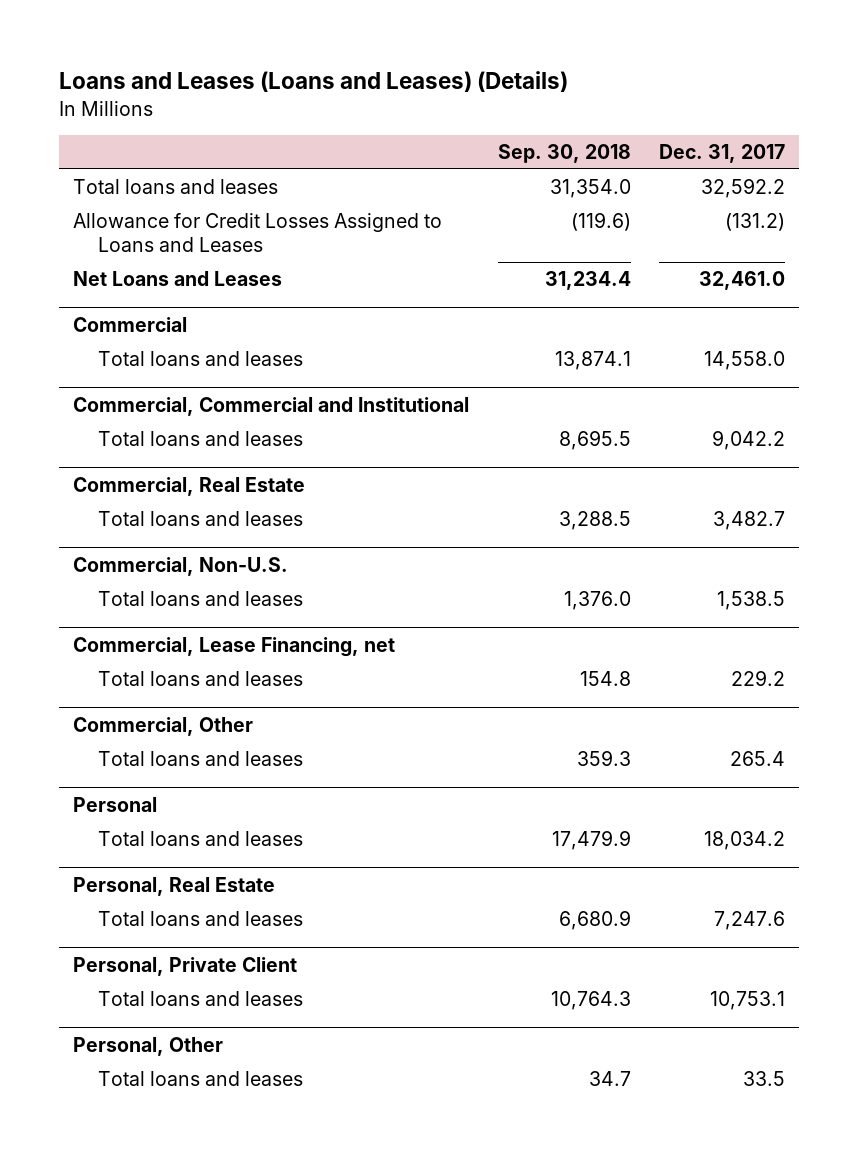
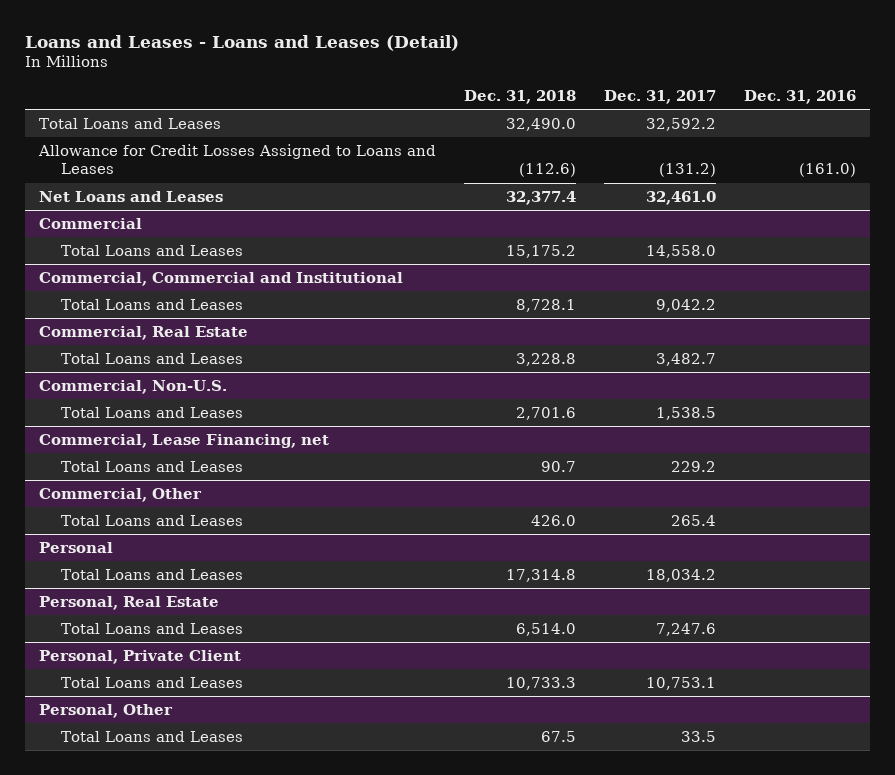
- Loans and Leases (Loans and Leases) (Details)
+ Loans and Leases - Loans and Leases (Detail)
- | Sep. 30, 2018 | Dec. 31, 2017
+ | Dec. 31, 2018 | Dec. 31, 2017 | Dec. 31, 2016
- Total loans and leases | 31,354.0 | 32,592.2
+ Total Loans and Leases | 32,490.0 | 32,592.2 |
@ Commercial
- Total loans and leases | 13,874.1 | 14,558.0
+ Total Loans and Leases | 15,175.2 | 14,558.0 |
@ Commercial, Commercial and Institutional
- Total loans and leases | 8,695.5 | 9,042.2
+ Total Loans and Leases | 8,728.1 | 9,042.2 |
@ Commercial, Real Estate
- Total loans and leases | 3,288.5 | 3,482.7
+ Total Loans and Leases | 3,228.8 | 3,482.7 |
@ Commercial, Non-U.S.
- Total loans and leases | 1,376.0 | 1,538.5
+ Total Loans and Leases | 2,701.6 | 1,538.5 |
@ Commercial, Lease Financing, net
- Total loans and leases | 154.8 | 229.2
+ Total Loans and Leases | 90.7 | 229.2 |
@ Commercial, Other
- Total loans and leases | 359.3 | 265.4
+ Total Loans and Leases | 426.0 | 265.4 |
@ Personal
- Total loans and leases | 17,479.9 | 18,034.2
+ Total Loans and Leases | 17,314.8 | 18,034.2 |
@ Personal, Real Estate
- Total loans and leases | 6,680.9 | 7,247.6
+ Total Loans and Leases | 6,514.0 | 7,247.6 |
@ Personal, Private Client
- Total loans and leases | 10,764.3 | 10,753.1
+ Total Loans and Leases | 10,733.3 | 10,753.1 |
@ Personal, Other
- Total loans and leases | 34.7 | 33.5
+ Total Loans and Leases | 67.5 | 33.5 |

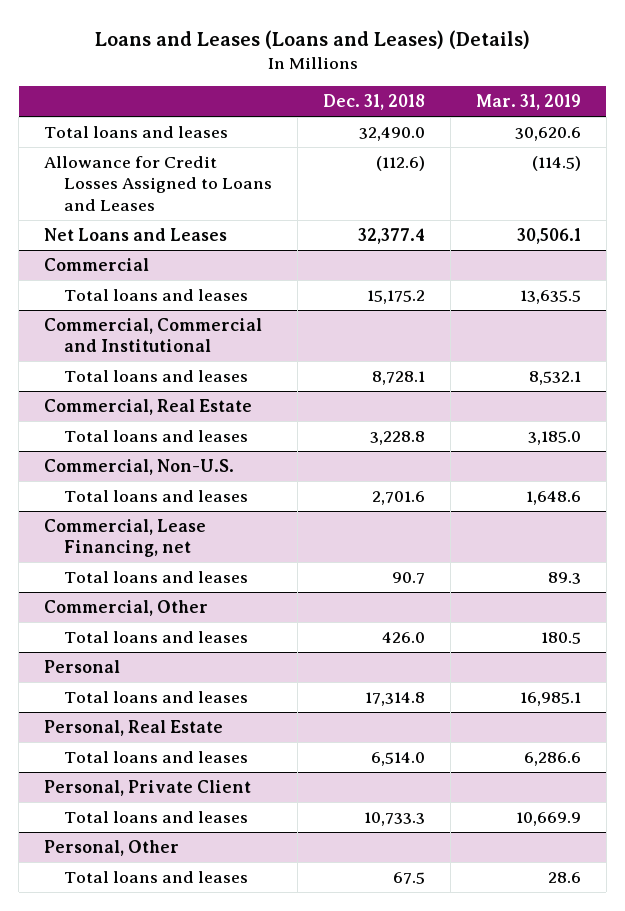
- Loans and Leases - Loans and Leases (Detail)
+ Loans and Leases (Loans and Leases) (Details)
- | Dec. 31, 2018 | Dec. 31, 2017 | Dec. 31, 2016
+ | Dec. 31, 2018 | Mar. 31, 2019
- Total Loans and Leases | 32,490.0 | 32,592.2 |
+ Total loans and leases | 32,490.0 | 30,620.6
@ Commercial
- Total Loans and Leases | 15,175.2 | 14,558.0 |
+ Total loans and leases | 15,175.2 | 13,635.5
@ Commercial, Commercial and Institutional
- Total Loans and Leases | 8,728.1 | 9,042.2 |
+ Total loans and leases | 8,728.1 | 8,532.1
@ Commercial, Real Estate
- Total Loans and Leases | 3,228.8 | 3,482.7 |
+ Total loans and leases | 3,228.8 | 3,185.0
@ Commercial, Non-U.S.
- Total Loans and Leases | 2,701.6 | 1,538.5 |
+ Total loans and leases | 2,701.6 | 1,648.6
@ Commercial, Lease Financing, net
- Total Loans and Leases | 90.7 | 229.2 |
+ Total loans and leases | 90.7 | 89.3
@ Commercial, Other
- Total Loans and Leases | 426.0 | 265.4 |
+ Total loans and leases | 426.0 | 180.5
@ Personal
- Total Loans and Leases | 17,314.8 | 18,034.2 |
+ Total loans and leases | 17,314.8 | 16,985.1
@ Personal, Real Estate
- Total Loans and Leases | 6,514.0 | 7,247.6 |
+ Total loans and leases | 6,514.0 | 6,286.6
@ Personal, Private Client
- Total Loans and Leases | 10,733.3 | 10,753.1 |
+ Total loans and leases | 10,733.3 | 10,669.9
@ Personal, Other
- Total Loans and Leases | 67.5 | 33.5 |
+ Total loans and leases | 67.5 | 28.6

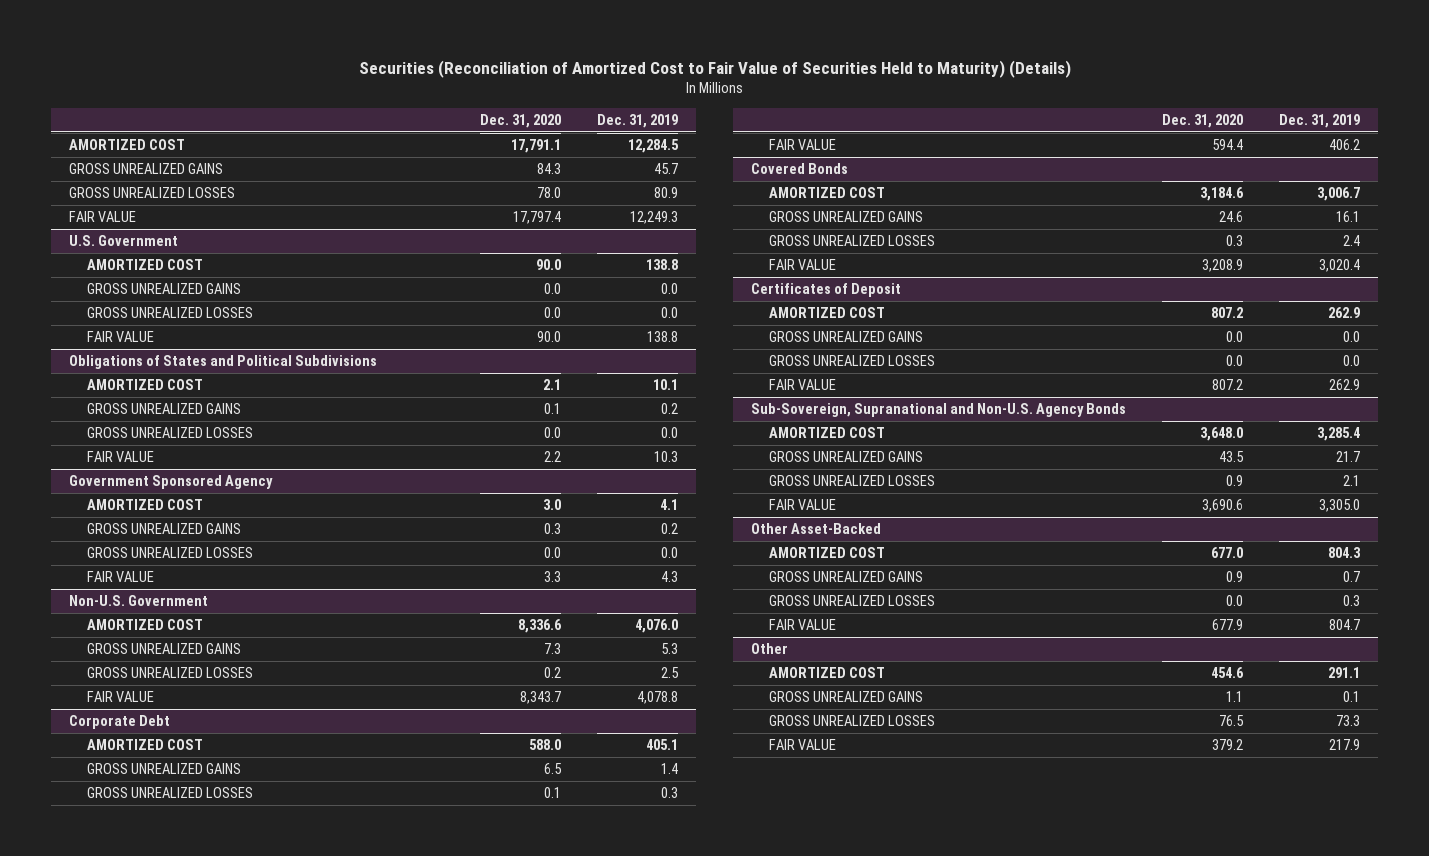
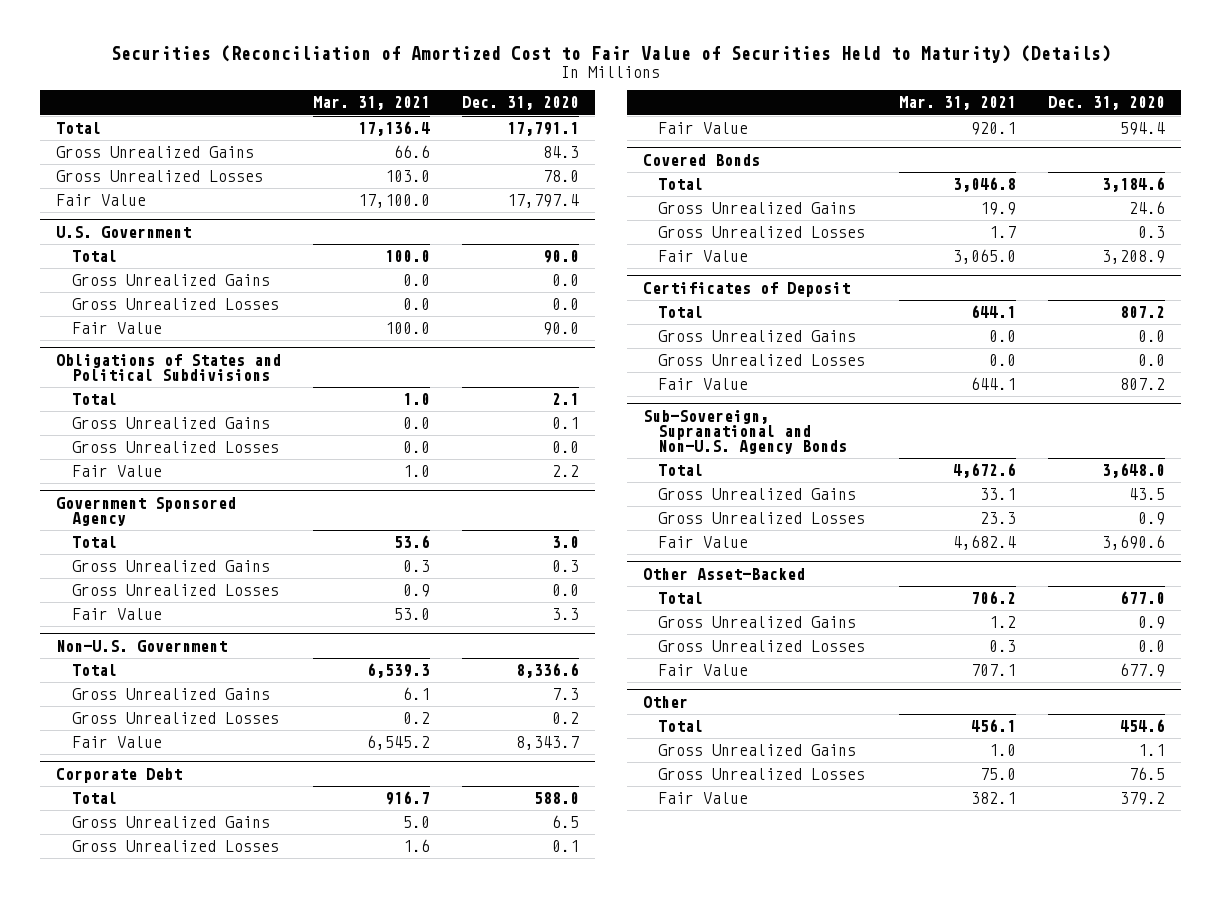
- | Dec. 31, 2020 | Dec. 31, 2019
+ | Mar. 31, 2021 | Dec. 31, 2020
- AMORTIZED COST | 17,791.1 | 12,284.5
- GROSS UNREALIZED GAINS | 84.3 | 45.7
- GROSS UNREALIZED LOSSES | 78.0 | 80.9
- FAIR VALUE | 17,797.4 | 12,249.3
+ Total | 17,136.4 | 17,791.1
+ Gross Unrealized Gains | 66.6 | 84.3
+ Gross Unrealized Losses | 103.0 | 78.0
+ Fair Value | 17,100.0 | 17,797.4
@ U.S. Government
- AMORTIZED COST | 90.0 | 138.8
- GROSS UNREALIZED GAINS | 0.0 | 0.0
- GROSS UNREALIZED LOSSES | 0.0 | 0.0
- FAIR VALUE | 90.0 | 138.8
+ Total | 100.0 | 90.0
+ Gross Unrealized Gains | 0.0 | 0.0
+ Gross Unrealized Losses | 0.0 | 0.0
+ Fair Value | 100.0 | 90.0
@ Obligations of States and Political Subdivisions
- AMORTIZED COST | 2.1 | 10.1
- GROSS UNREALIZED GAINS | 0.1 | 0.2
- GROSS UNREALIZED LOSSES | 0.0 | 0.0
- FAIR VALUE | 2.2 | 10.3
+ Total | 1.0 | 2.1
+ Gross Unrealized Gains | 0.0 | 0.1
+ Gross Unrealized Losses | 0.0 | 0.0
+ Fair Value | 1.0 | 2.2
@ Government Sponsored Agency
- AMORTIZED COST | 3.0 | 4.1
- GROSS UNREALIZED GAINS | 0.3 | 0.2
- GROSS UNREALIZED LOSSES | 0.0 | 0.0
- FAIR VALUE | 3.3 | 4.3
+ Total | 53.6 | 3.0
+ Gross Unrealized Gains | 0.3 | 0.3
+ Gross Unrealized Losses | 0.9 | 0.0
+ Fair Value | 53.0 | 3.3
@ Non-U.S. Government
- AMORTIZED COST | 8,336.6 | 4,076.0
- GROSS UNREALIZED GAINS | 7.3 | 5.3
- GROSS UNREALIZED LOSSES | 0.2 | 2.5
- FAIR VALUE | 8,343.7 | 4,078.8
+ Total | 6,539.3 | 8,336.6
+ Gross Unrealized Gains | 6.1 | 7.3
+ Gross Unrealized Losses | 0.2 | 0.2
+ Fair Value | 6,545.2 | 8,343.7
@ Corporate Debt
- AMORTIZED COST | 588.0 | 405.1
- GROSS UNREALIZED GAINS | 6.5 | 1.4
- GROSS UNREALIZED LOSSES | 0.1 | 0.3
- FAIR VALUE | 594.4 | 406.2
+ Total | 916.7 | 588.0
+ Gross Unrealized Gains | 5.0 | 6.5
+ Gross Unrealized Losses | 1.6 | 0.1
+ Fair Value | 920.1 | 594.4
@ Covered Bonds
- AMORTIZED COST | 3,184.6 | 3,006.7
- GROSS UNREALIZED GAINS | 24.6 | 16.1
- GROSS UNREALIZED LOSSES | 0.3 | 2.4
- FAIR VALUE | 3,208.9 | 3,020.4
+ Total | 3,046.8 | 3,184.6
+ Gross Unrealized Gains | 19.9 | 24.6
+ Gross Unrealized Losses | 1.7 | 0.3
+ Fair Value | 3,065.0 | 3,208.9
@ Certificates of Deposit
- AMORTIZED COST | 807.2 | 262.9
- GROSS UNREALIZED GAINS | 0.0 | 0.0
- GROSS UNREALIZED LOSSES | 0.0 | 0.0
- FAIR VALUE | 807.2 | 262.9
+ Total | 644.1 | 807.2
+ Gross Unrealized Gains | 0.0 | 0.0
+ Gross Unrealized Losses | 0.0 | 0.0
+ Fair Value | 644.1 | 807.2
@ Sub-Sovereign, Supranational and Non-U.S. Agency Bonds
- AMORTIZED COST | 3,648.0 | 3,285.4
- GROSS UNREALIZED GAINS | 43.5 | 21.7
- GROSS UNREALIZED LOSSES | 0.9 | 2.1
- FAIR VALUE | 3,690.6 | 3,305.0
+ Total | 4,672.6 | 3,648.0
+ Gross Unrealized Gains | 33.1 | 43.5
+ Gross Unrealized Losses | 23.3 | 0.9
+ Fair Value | 4,682.4 | 3,690.6
@ Other Asset-Backed
- AMORTIZED COST | 677.0 | 804.3
- GROSS UNREALIZED GAINS | 0.9 | 0.7
- GROSS UNREALIZED LOSSES | 0.0 | 0.3
- FAIR VALUE | 677.9 | 804.7
+ Total | 706.2 | 677.0
+ Gross Unrealized Gains | 1.2 | 0.9
+ Gross Unrealized Losses | 0.3 | 0.0
+ Fair Value | 707.1 | 677.9
@ Other
- AMORTIZED COST | 454.6 | 291.1
- GROSS UNREALIZED GAINS | 1.1 | 0.1
- GROSS UNREALIZED LOSSES | 76.5 | 73.3
- FAIR VALUE | 379.2 | 217.9
+ Total | 456.1 | 454.6
+ Gross Unrealized Gains | 1.0 | 1.1
+ Gross Unrealized Losses | 75.0 | 76.5
+ Fair Value | 382.1 | 379.2

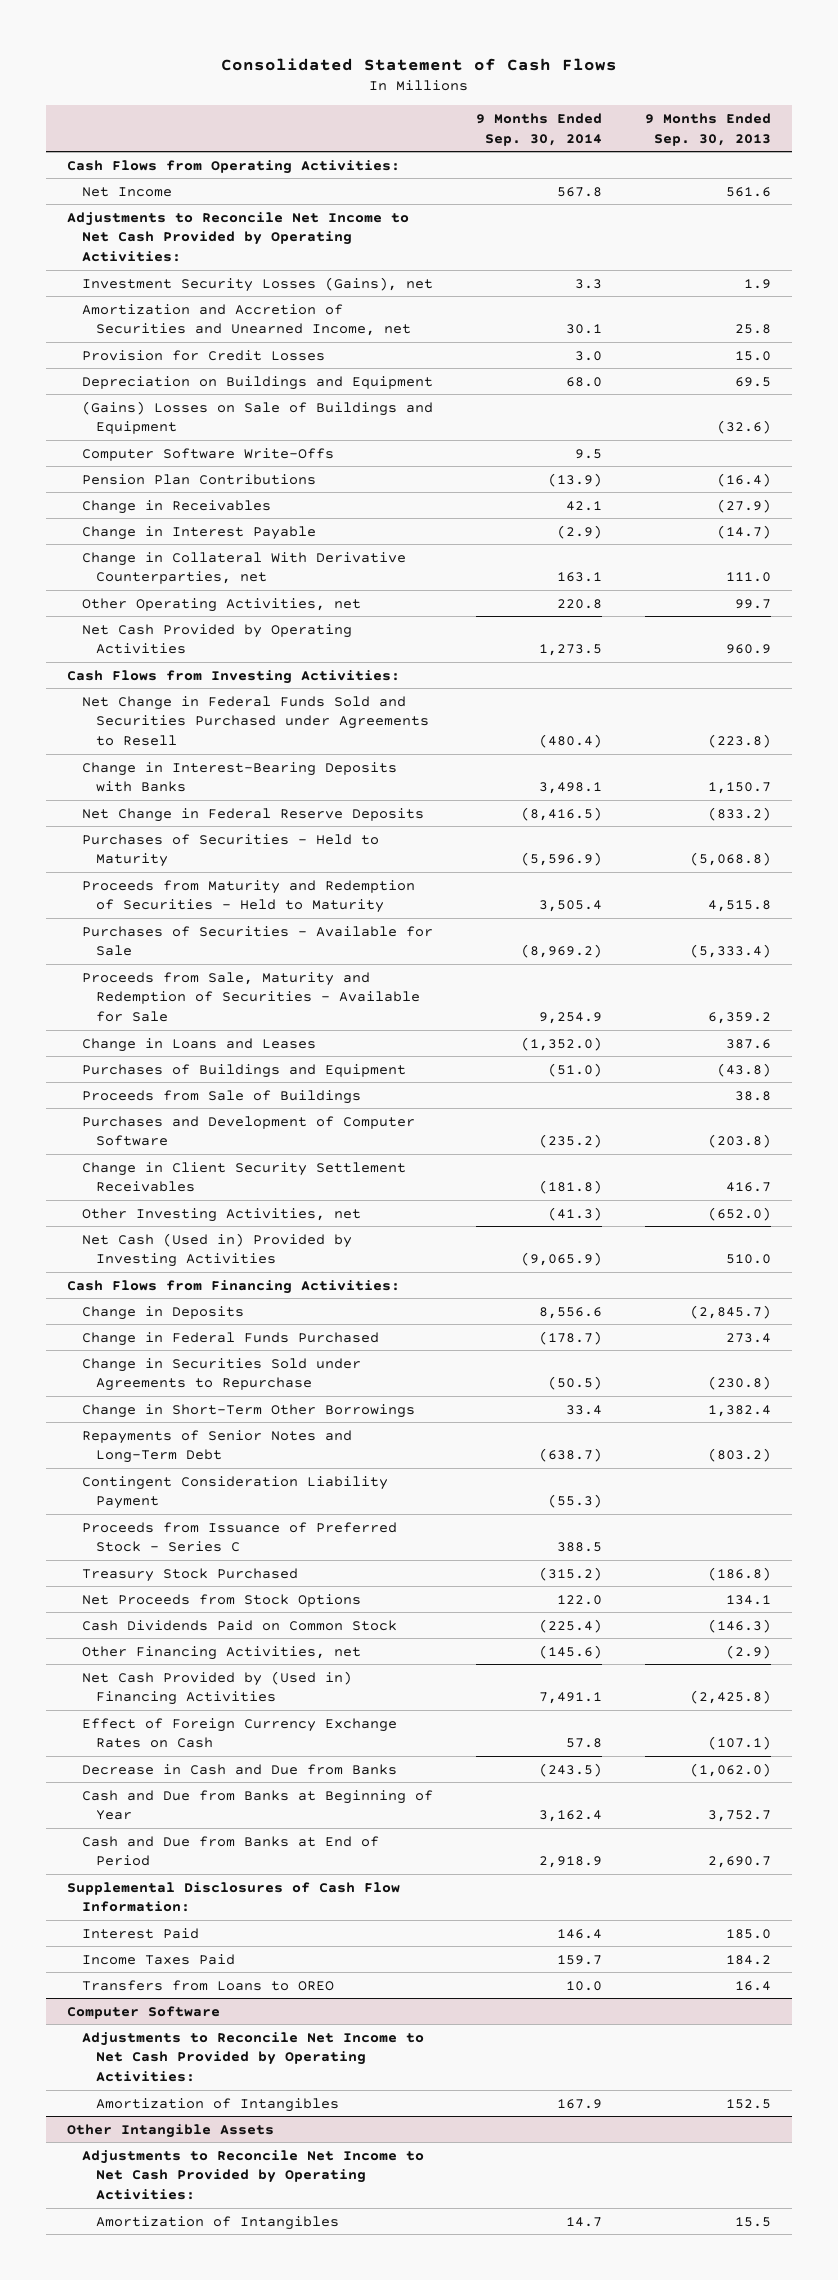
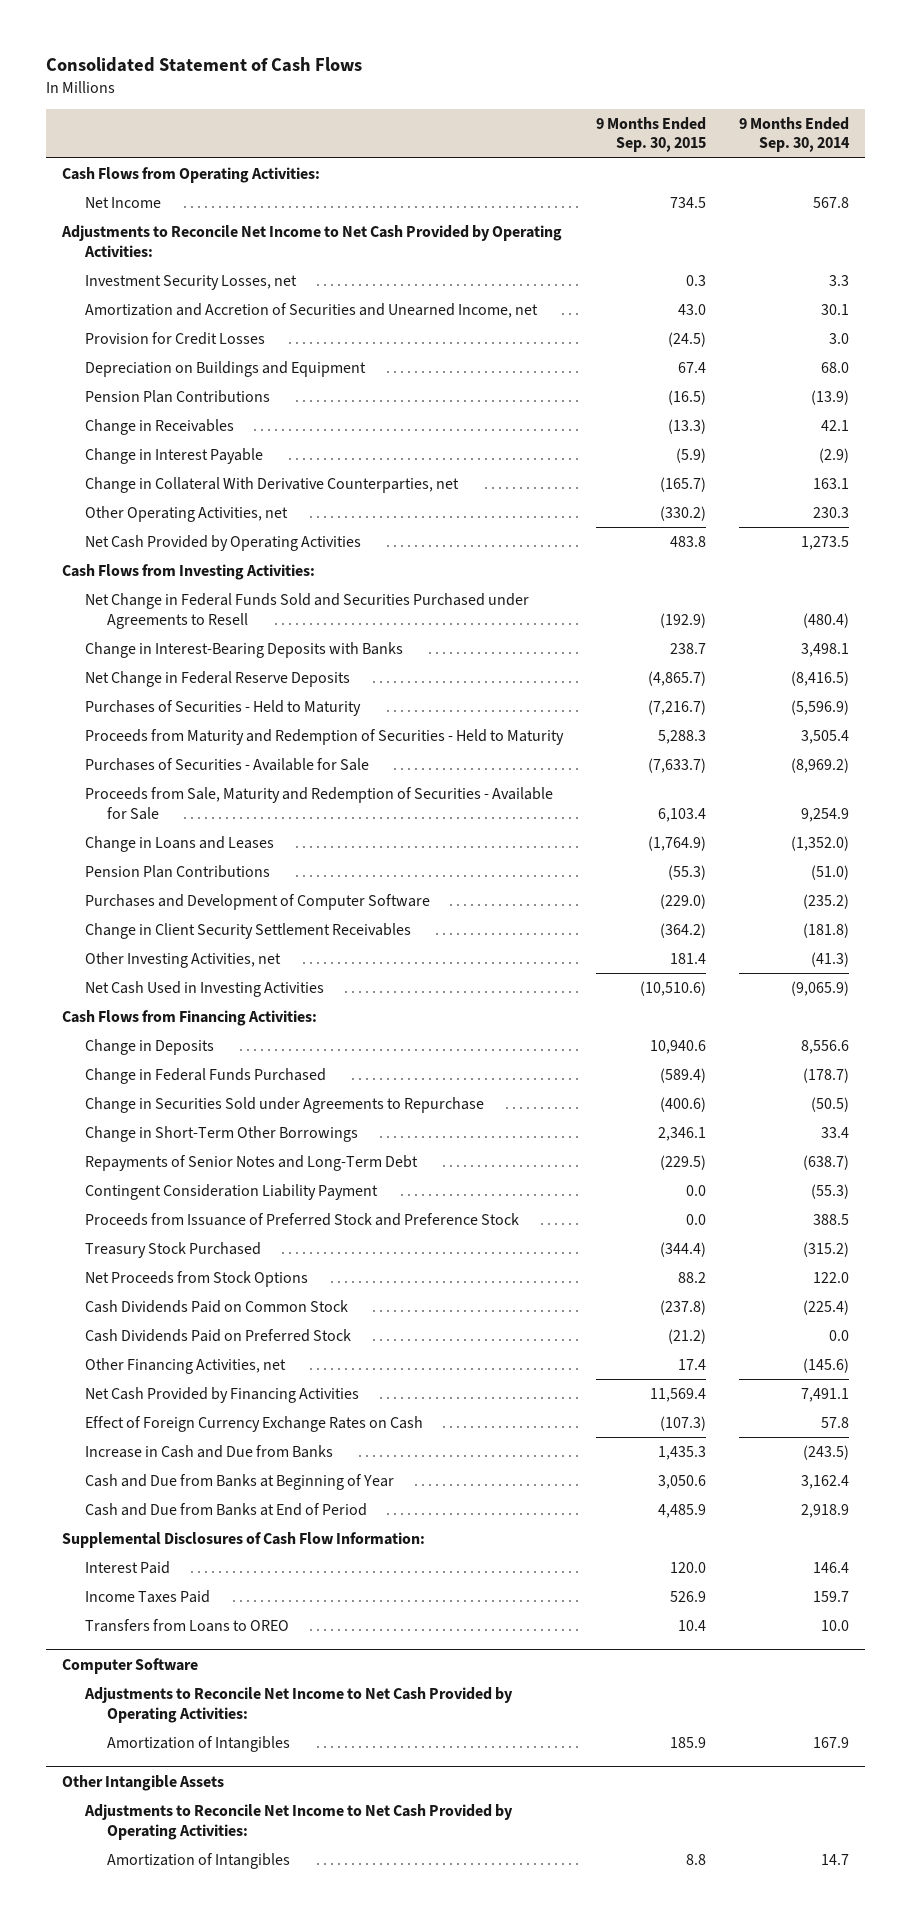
- | 9 Months Ended Sep. 30, 2014 | 9 Months Ended Sep. 30, 2013
+ | 9 Months Ended Sep. 30, 2015 | 9 Months Ended Sep. 30, 2014
- Investment Security Losses (Gains), net | 3.3 | 1.9
+ Investment Security Losses, net | 0.3 | 3.3
- (Gains) Losses on Sale of Buildings and Equipment | | (32.6)
- Computer Software Write-Offs | 9.5 |
- Other Operating Activities, net | 220.8 | 99.7
+ Other Operating Activities, net | (330.2) | 230.3
- Purchases of Buildings and Equipment | (51.0) | (43.8)
- Proceeds from Sale of Buildings | | 38.8
+ Pension Plan Contributions | (55.3) | (51.0)
- Net Cash (Used in) Provided by Investing Activities | (9,065.9) | 510.0
+ Net Cash Used in Investing Activities | (10,510.6) | (9,065.9)
- Proceeds from Issuance of Preferred Stock - Series C | 388.5 |
+ Proceeds from Issuance of Preferred Stock and Preference Stock | 0.0 | 388.5
+ Cash Dividends Paid on Preferred Stock | (21.2) | 0.0
- Net Cash Provided by (Used in) Financing Activities | 7,491.1 | (2,425.8)
+ Net Cash Provided by Financing Activities | 11,569.4 | 7,491.1
- Decrease in Cash and Due from Banks | (243.5) | (1,062.0)
+ Increase in Cash and Due from Banks | 1,435.3 | (243.5)

